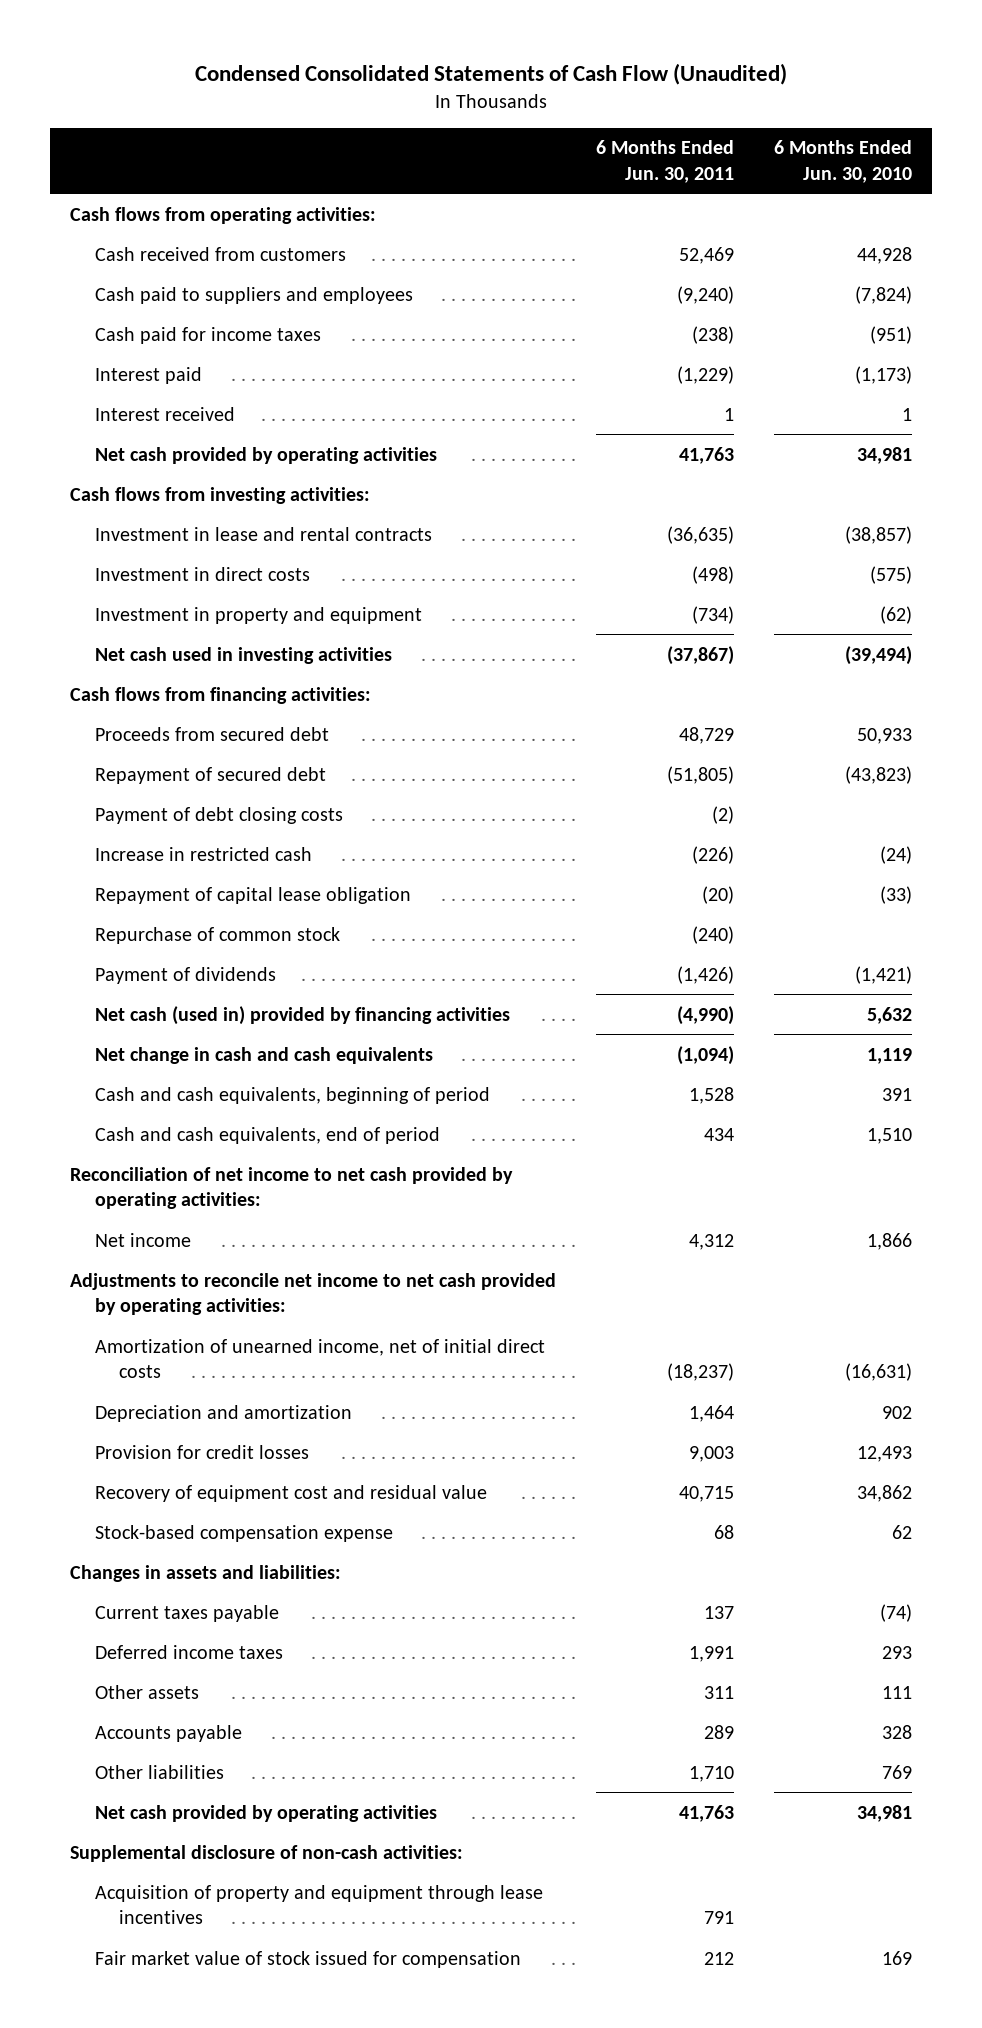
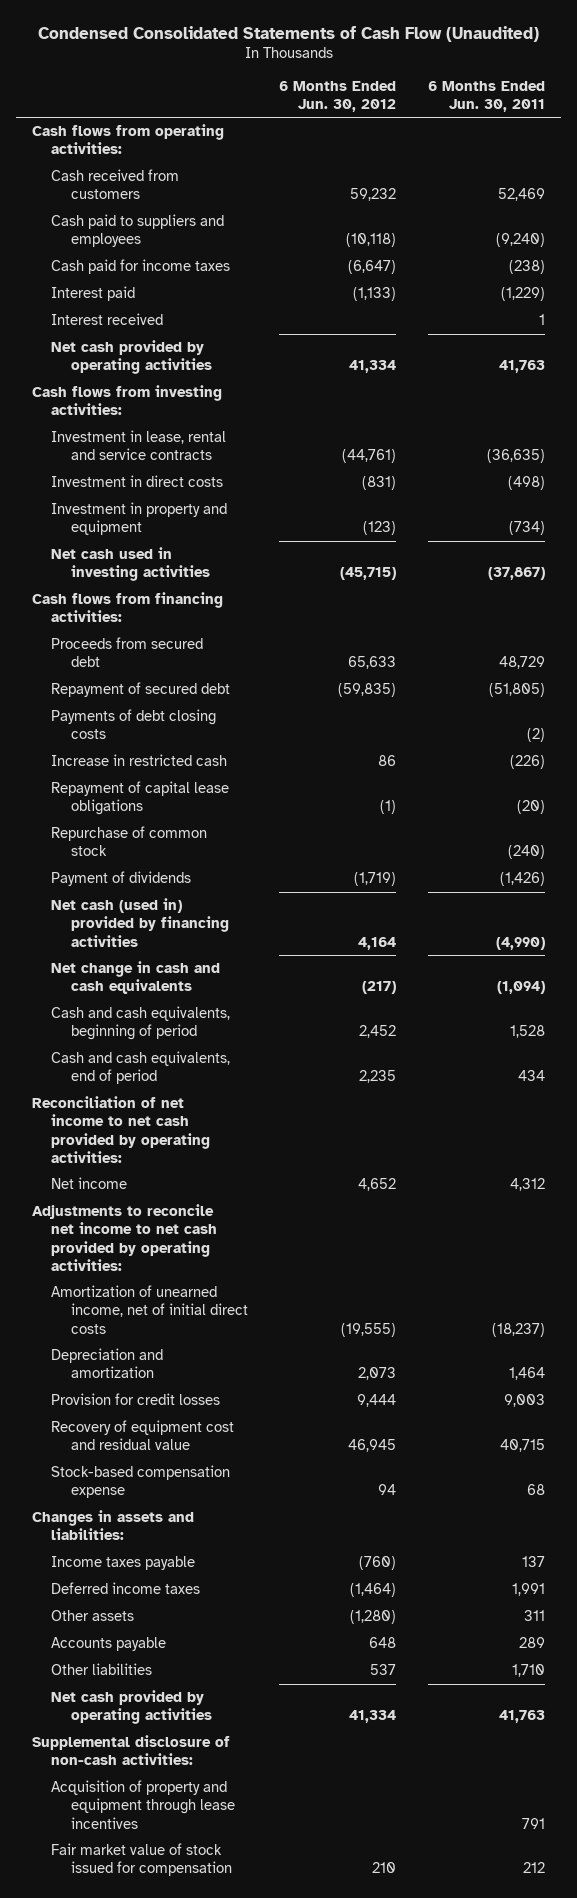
- | 6 Months Ended Jun. 30, 2011 | 6 Months Ended Jun. 30, 2010
+ | 6 Months Ended Jun. 30, 2012 | 6 Months Ended Jun. 30, 2011
- Investment in lease and rental contracts | (36,635) | (38,857)
+ Investment in lease, rental and service contracts | (44,761) | (36,635)
- Payment of debt closing costs | (2) |
+ Payments of debt closing costs | | (2)
- Repayment of capital lease obligation | (20) | (33)
+ Repayment of capital lease obligations | (1) | (20)
- Current taxes payable | 137 | (74)
+ Income taxes payable | (760) | 137

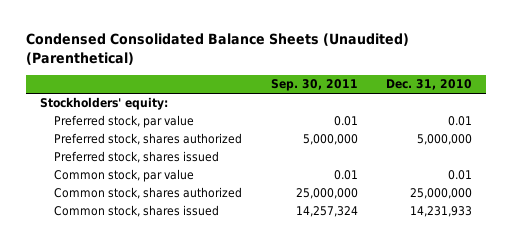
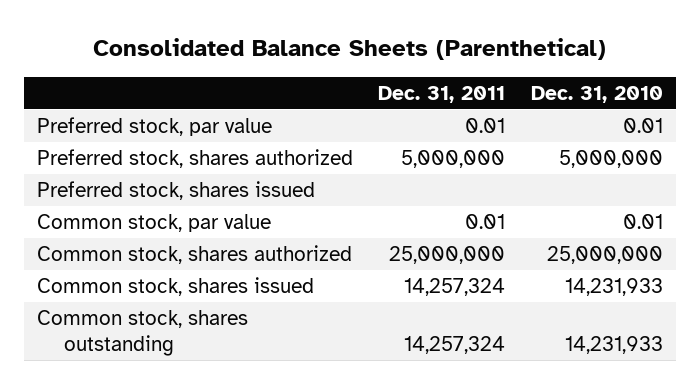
- Condensed Consolidated Balance Sheets (Unaudited) (Parenthetical)
+ Consolidated Balance Sheets (Parenthetical)
- | Sep. 30, 2011 | Dec. 31, 2010
+ | Dec. 31, 2011 | Dec. 31, 2010
- Stockholders' equity:
+ Common stock, shares outstanding | 14,257,324 | 14,231,933

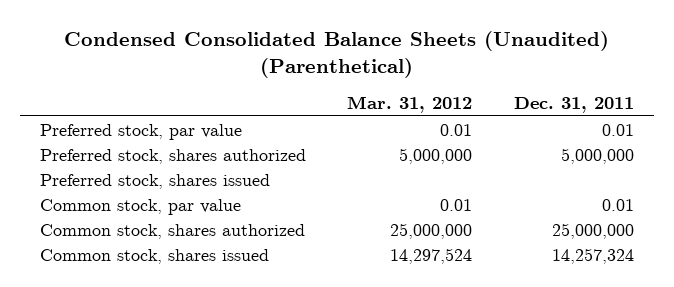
- Consolidated Balance Sheets (Parenthetical)
+ Condensed Consolidated Balance Sheets (Unaudited) (Parenthetical)
- | Dec. 31, 2011 | Dec. 31, 2010
+ | Mar. 31, 2012 | Dec. 31, 2011
- Common stock, shares outstanding | 14,257,324 | 14,231,933

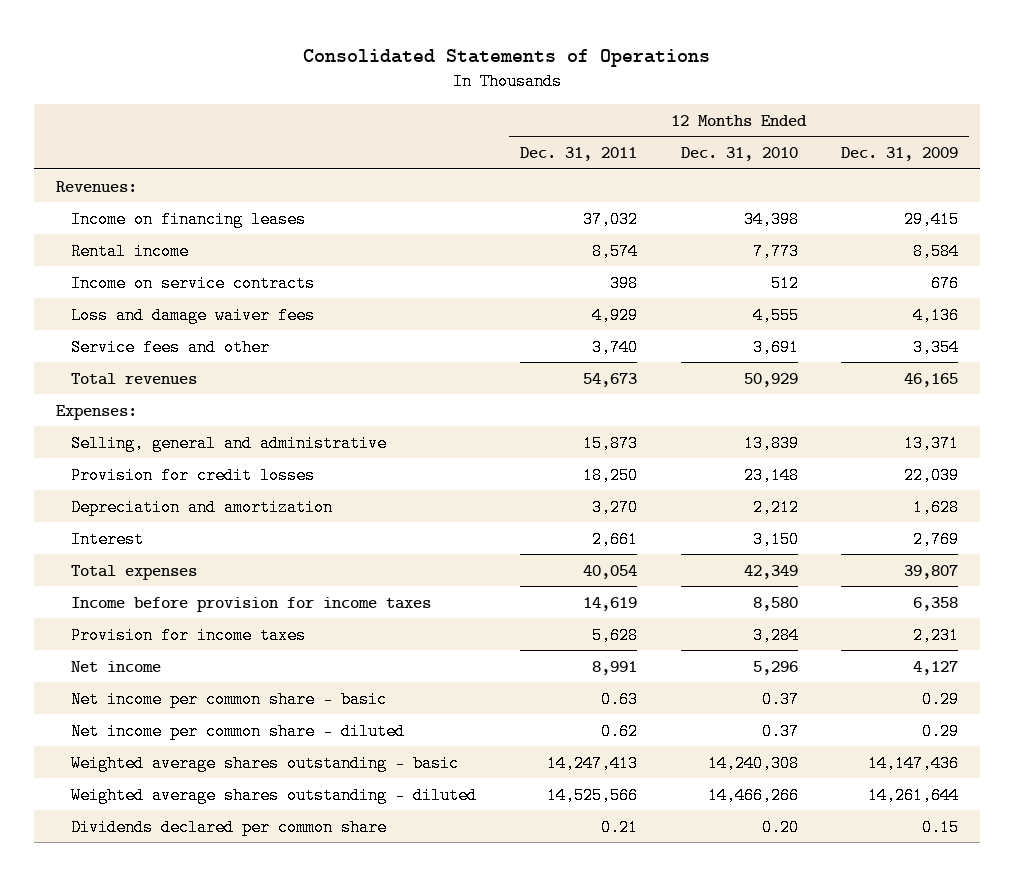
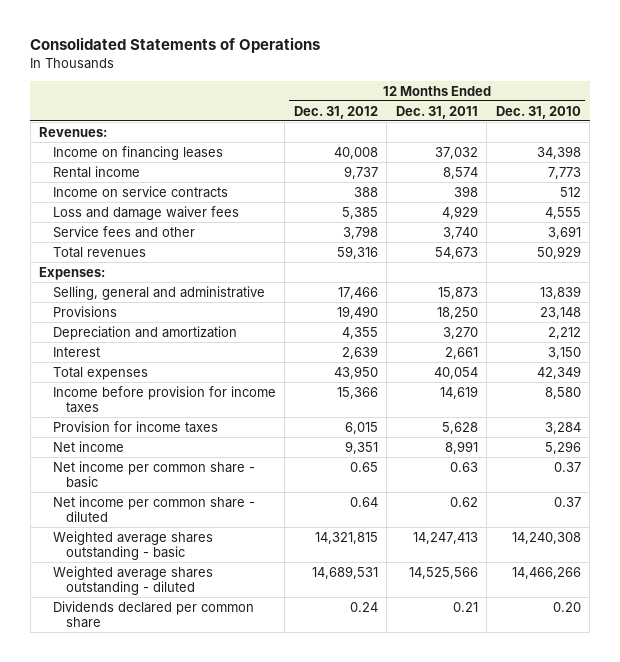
- | 12 Months Ended Dec. 31, 2011 | 12 Months Ended Dec. 31, 2010 | 12 Months Ended Dec. 31, 2009
+ | 12 Months Ended Dec. 31, 2012 | 12 Months Ended Dec. 31, 2011 | 12 Months Ended Dec. 31, 2010
- Provision for credit losses | 18,250 | 23,148 | 22,039
+ Provisions | 19,490 | 18,250 | 23,148

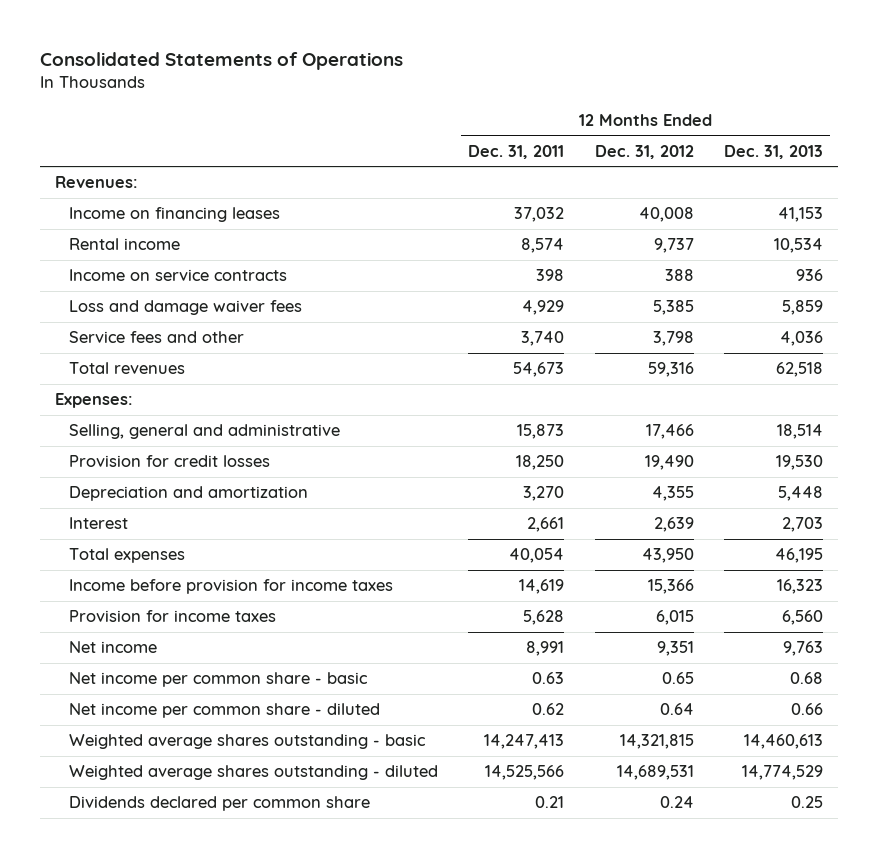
- | 12 Months Ended Dec. 31, 2012 | 12 Months Ended Dec. 31, 2011 | 12 Months Ended Dec. 31, 2010
+ | 12 Months Ended Dec. 31, 2011 | 12 Months Ended Dec. 31, 2012 | 12 Months Ended Dec. 31, 2013
- Provisions | 19,490 | 18,250 | 23,148
+ Provision for credit losses | 18,250 | 19,490 | 19,530

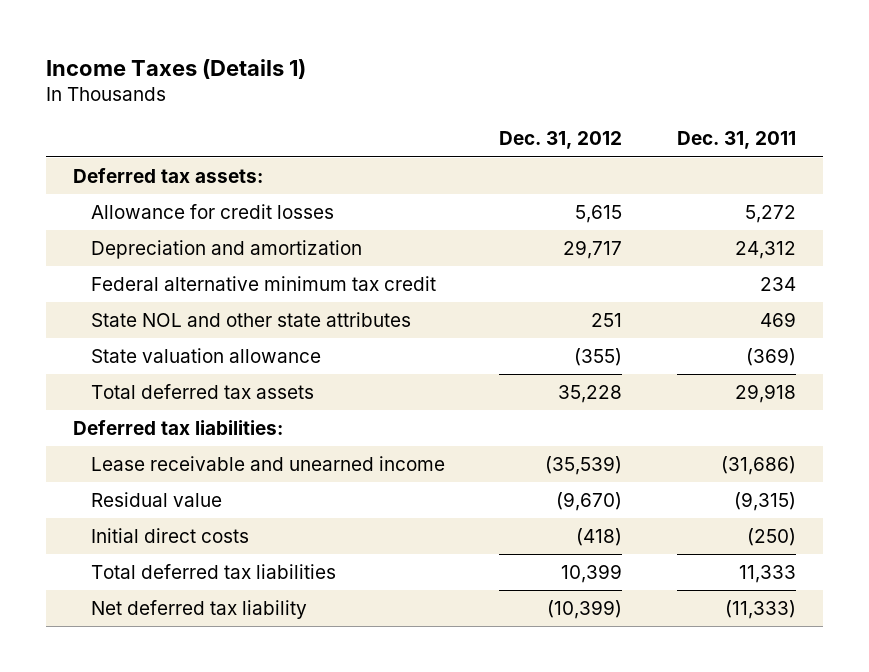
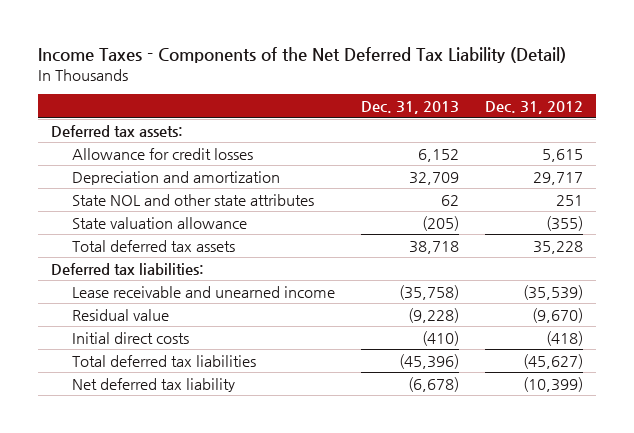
- Income Taxes (Details 1)
+ Income Taxes - Components of the Net Deferred Tax Liability (Detail)
- | Dec. 31, 2012 | Dec. 31, 2011
+ | Dec. 31, 2013 | Dec. 31, 2012
- Federal alternative minimum tax credit | | 234
- Total deferred tax liabilities | 10,399 | 11,333
+ Total deferred tax liabilities | (45,396) | (45,627)

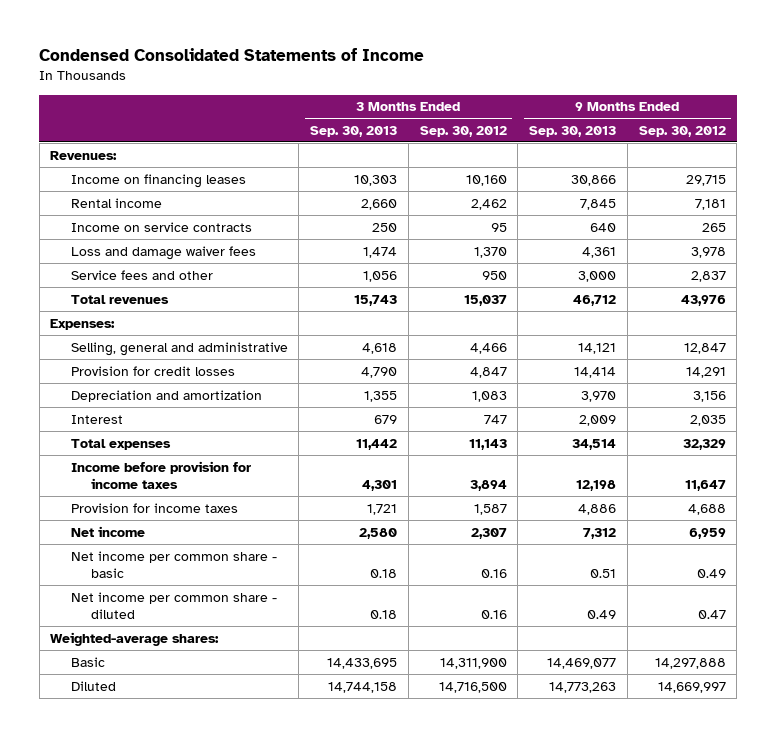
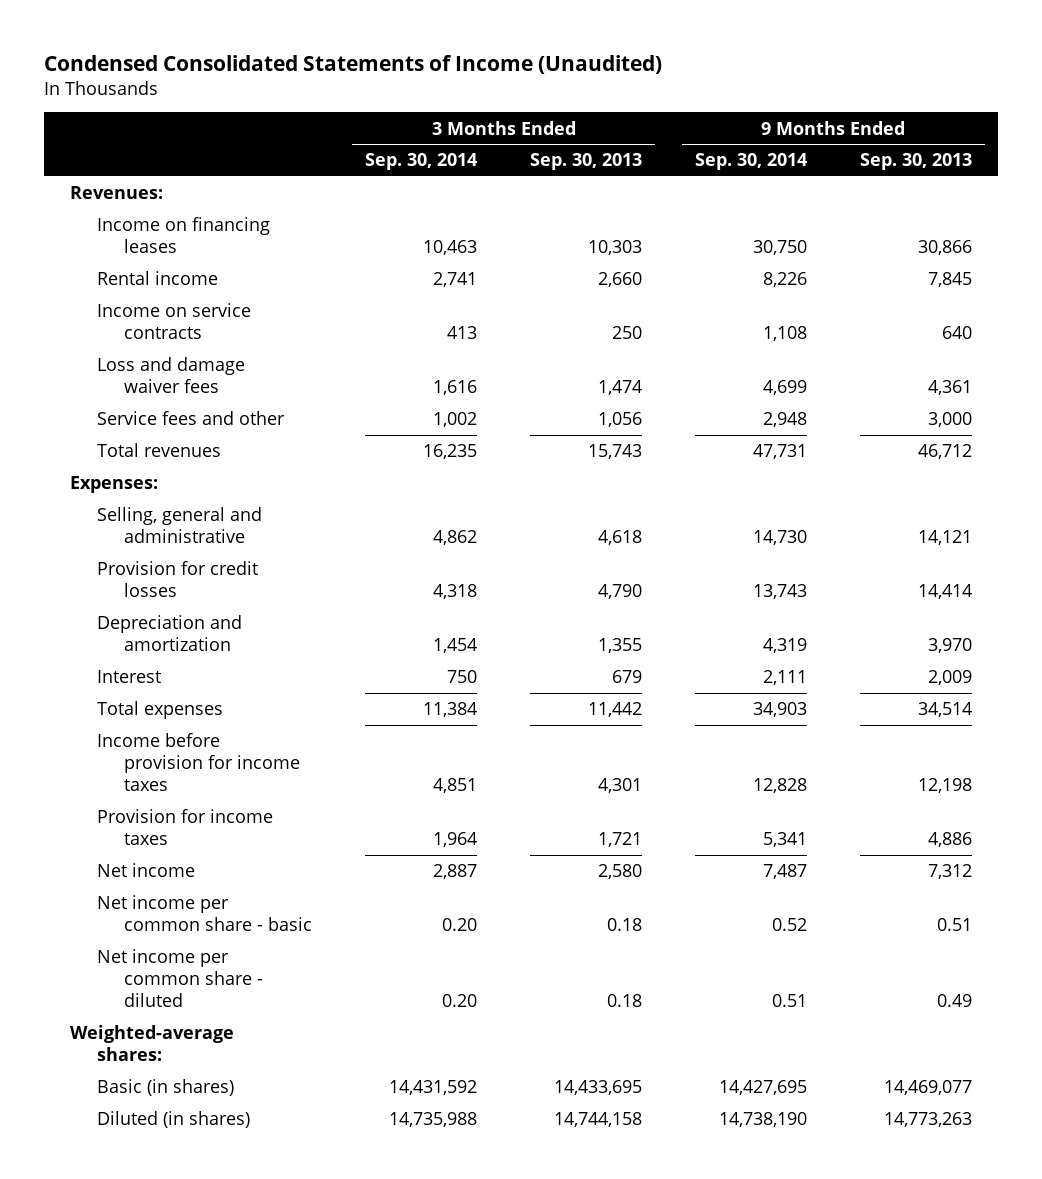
- Condensed Consolidated Statements of Income
+ Condensed Consolidated Statements of Income (Unaudited)
- | 3 Months Ended Sep. 30, 2013 | 3 Months Ended Sep. 30, 2012 | 9 Months Ended Sep. 30, 2013 | 9 Months Ended Sep. 30, 2012
+ | 3 Months Ended Sep. 30, 2014 | 3 Months Ended Sep. 30, 2013 | 9 Months Ended Sep. 30, 2014 | 9 Months Ended Sep. 30, 2013
- Basic | 14,433,695 | 14,311,900 | 14,469,077 | 14,297,888
- Diluted | 14,744,158 | 14,716,500 | 14,773,263 | 14,669,997
+ Basic (in shares) | 14,431,592 | 14,433,695 | 14,427,695 | 14,469,077
+ Diluted (in shares) | 14,735,988 | 14,744,158 | 14,738,190 | 14,773,263

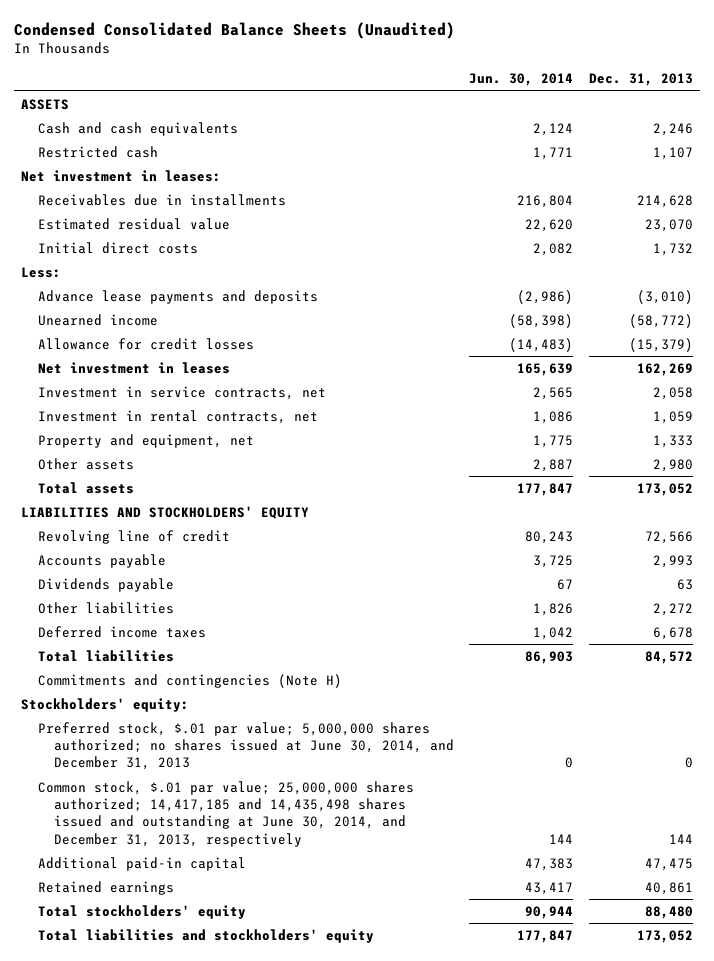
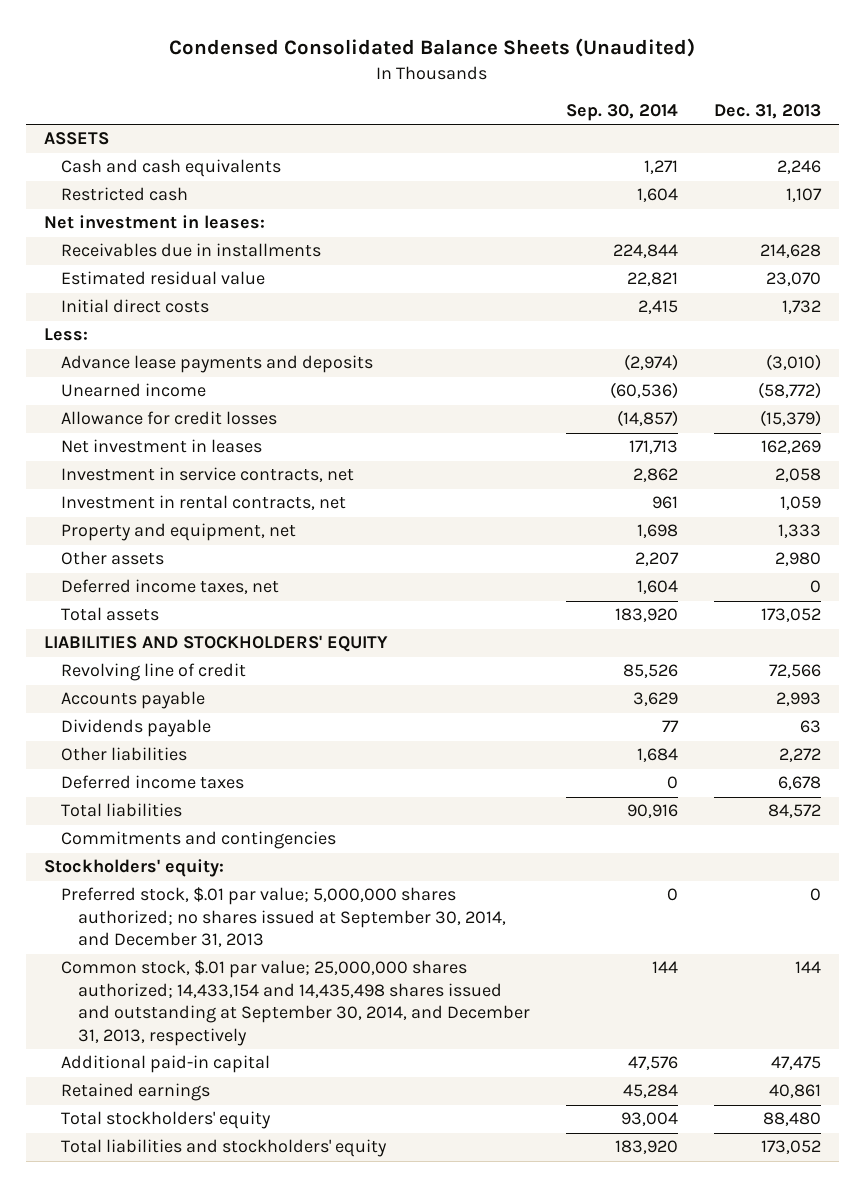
- | Jun. 30, 2014 | Dec. 31, 2013
+ | Sep. 30, 2014 | Dec. 31, 2013
+ Deferred income taxes, net | 1,604 | 0
- Commitments and contingencies (Note H)
+ Commitments and contingencies
- Preferred stock, $.01 par value; 5,000,000 shares authorized; no shares issued at June 30, 2014, and December 31, 2013 | 0 | 0
- Common stock, $.01 par value; 25,000,000 shares authorized; 14,417,185 and 14,435,498 shares issued and outstanding at June 30, 2014, and December 31, 2013, respectively | 144 | 144
+ Preferred stock, $.01 par value; 5,000,000 shares authorized; no shares issued at September 30, 2014, and December 31, 2013 | 0 | 0
+ Common stock, $.01 par value; 25,000,000 shares authorized; 14,433,154 and 14,435,498 shares issued and outstanding at September 30, 2014, and December 31, 2013, respectively | 144 | 144

